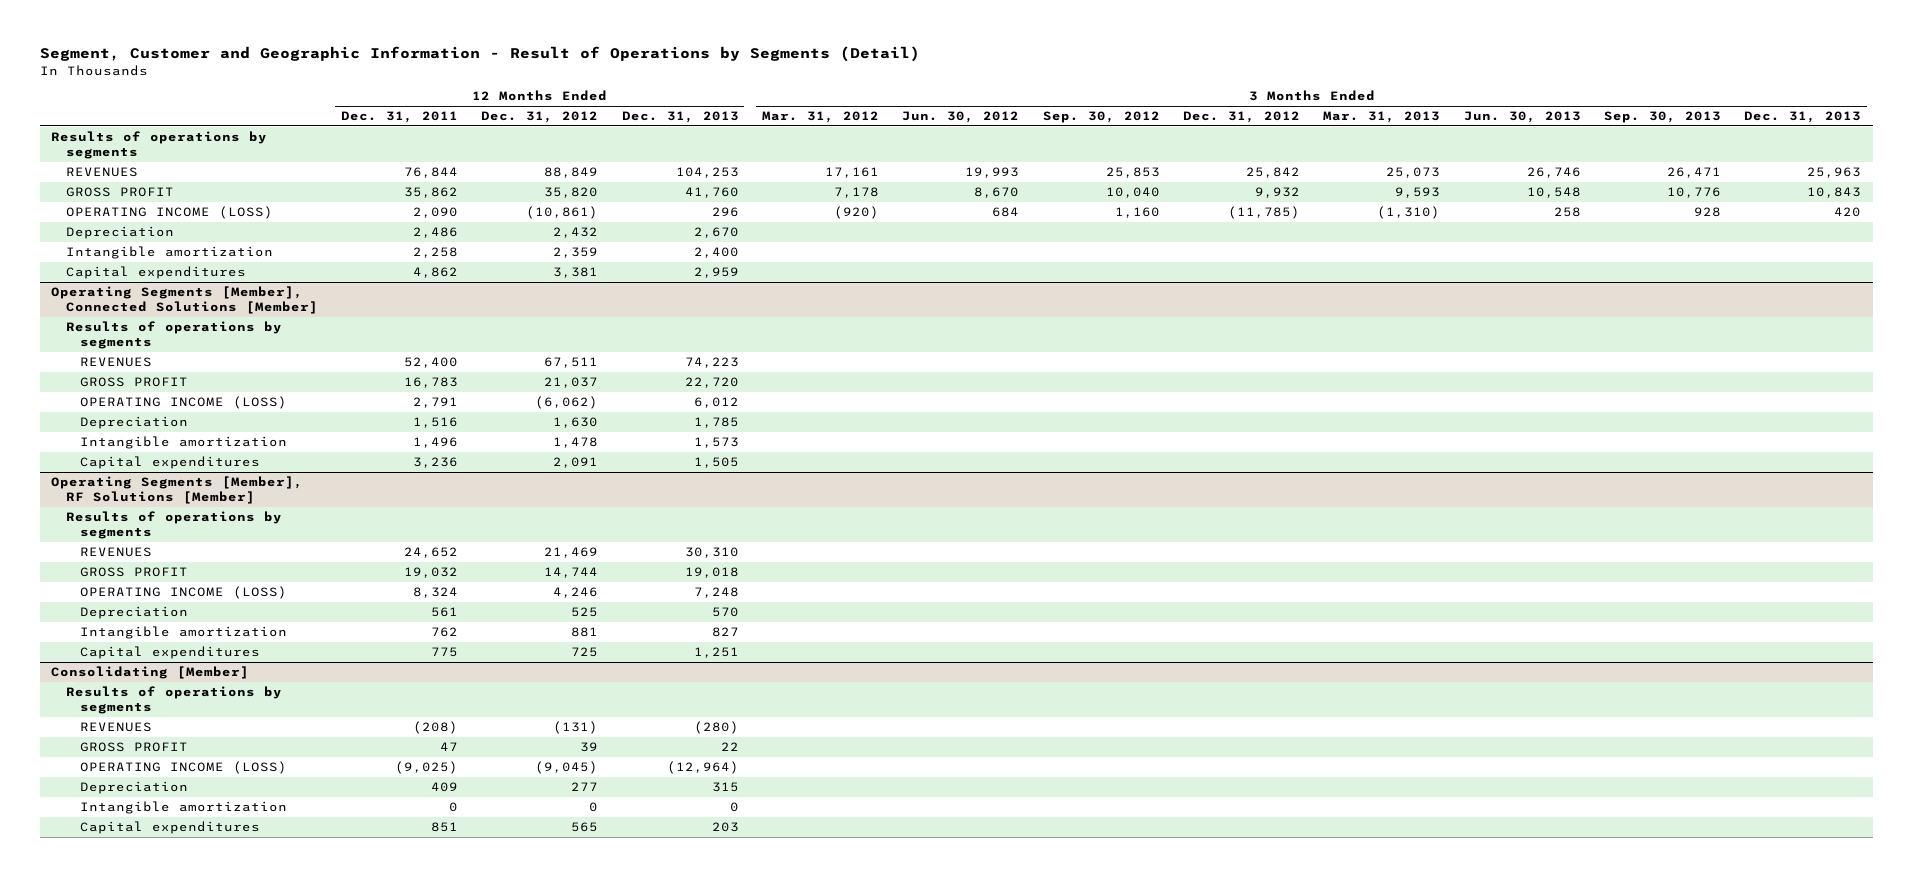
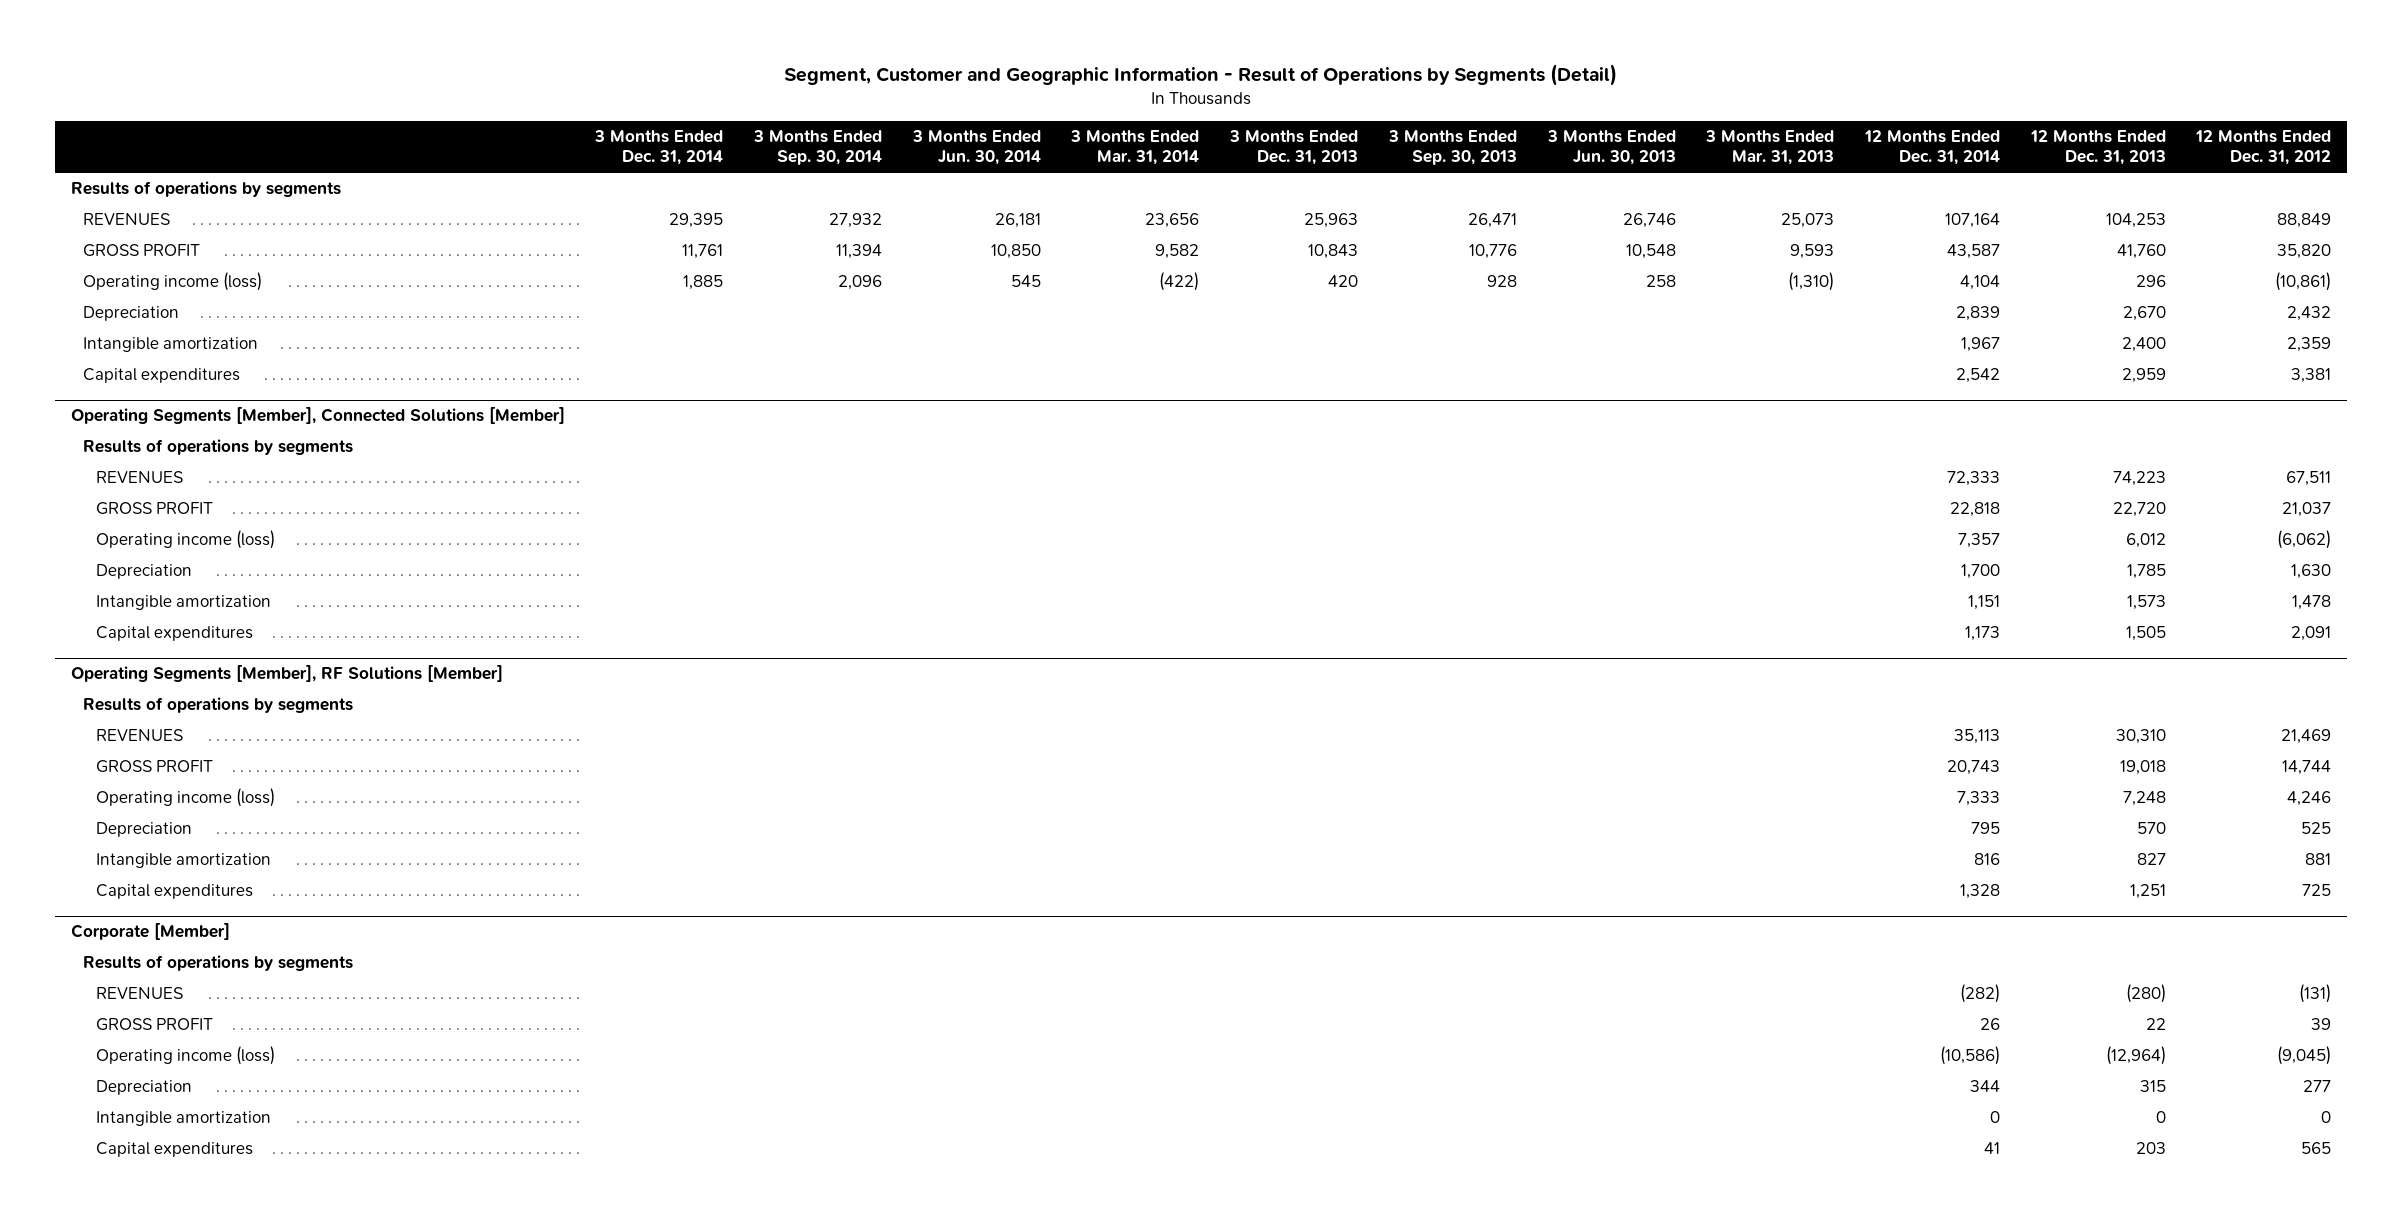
- | 12 Months Ended Dec. 31, 2011 | 12 Months Ended Dec. 31, 2012 | 12 Months Ended Dec. 31, 2013 | 3 Months Ended Mar. 31, 2012 | 3 Months Ended Jun. 30, 2012 | 3 Months Ended Sep. 30, 2012 | 3 Months Ended Dec. 31, 2012 | 3 Months Ended Mar. 31, 2013 | 3 Months Ended Jun. 30, 2013 | 3 Months Ended Sep. 30, 2013 | 3 Months Ended Dec. 31, 2013
+ | 3 Months Ended Dec. 31, 2014 | 3 Months Ended Sep. 30, 2014 | 3 Months Ended Jun. 30, 2014 | 3 Months Ended Mar. 31, 2014 | 3 Months Ended Dec. 31, 2013 | 3 Months Ended Sep. 30, 2013 | 3 Months Ended Jun. 30, 2013 | 3 Months Ended Mar. 31, 2013 | 12 Months Ended Dec. 31, 2014 | 12 Months Ended Dec. 31, 2013 | 12 Months Ended Dec. 31, 2012
- OPERATING INCOME (LOSS) | 2,090 | (10,861) | 296 | (920) | 684 | 1,160 | (11,785) | (1,310) | 258 | 928 | 420
+ Operating income (loss) | 1,885 | 2,096 | 545 | (422) | 420 | 928 | 258 | (1,310) | 4,104 | 296 | (10,861)
@ Operating Segments [Member], Connected Solutions [Member]
- OPERATING INCOME (LOSS) | 2,791 | (6,062) | 6,012 | | | | | | | |
+ Operating income (loss) | | | | | | | | | 7,357 | 6,012 | (6,062)
@ Operating Segments [Member], RF Solutions [Member]
- OPERATING INCOME (LOSS) | 8,324 | 4,246 | 7,248 | | | | | | | |
+ Operating income (loss) | | | | | | | | | 7,333 | 7,248 | 4,246
- Consolidating [Member]
+ Corporate [Member]
- OPERATING INCOME (LOSS) | (9,025) | (9,045) | (12,964) | | | | | | | |
+ Operating income (loss) | | | | | | | | | (10,586) | (12,964) | (9,045)

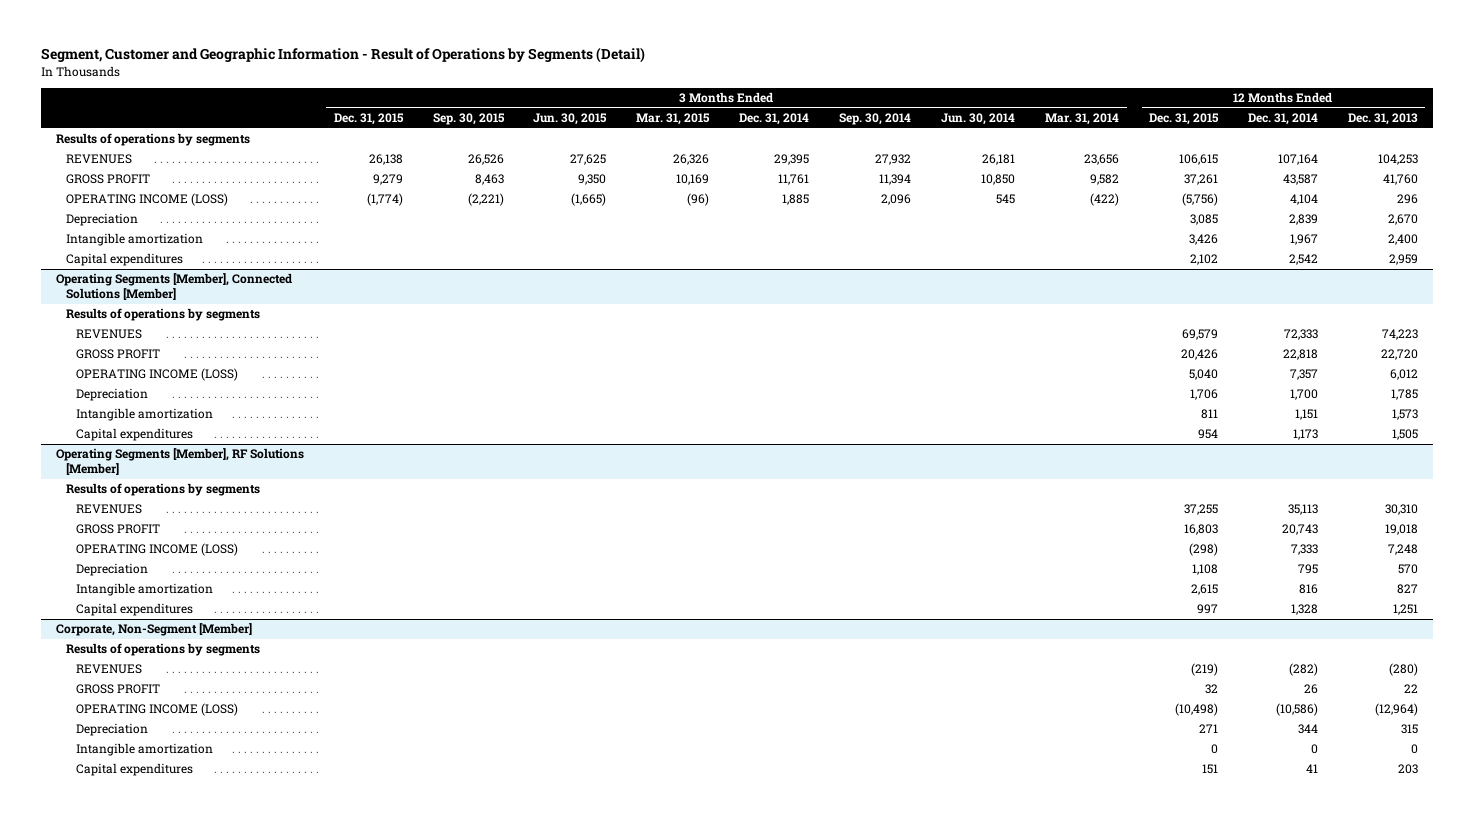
- | 3 Months Ended Dec. 31, 2014 | 3 Months Ended Sep. 30, 2014 | 3 Months Ended Jun. 30, 2014 | 3 Months Ended Mar. 31, 2014 | 3 Months Ended Dec. 31, 2013 | 3 Months Ended Sep. 30, 2013 | 3 Months Ended Jun. 30, 2013 | 3 Months Ended Mar. 31, 2013 | 12 Months Ended Dec. 31, 2014 | 12 Months Ended Dec. 31, 2013 | 12 Months Ended Dec. 31, 2012
+ | 3 Months Ended Dec. 31, 2015 | 3 Months Ended Sep. 30, 2015 | 3 Months Ended Jun. 30, 2015 | 3 Months Ended Mar. 31, 2015 | 3 Months Ended Dec. 31, 2014 | 3 Months Ended Sep. 30, 2014 | 3 Months Ended Jun. 30, 2014 | 3 Months Ended Mar. 31, 2014 | 12 Months Ended Dec. 31, 2015 | 12 Months Ended Dec. 31, 2014 | 12 Months Ended Dec. 31, 2013
- Operating income (loss) | 1,885 | 2,096 | 545 | (422) | 420 | 928 | 258 | (1,310) | 4,104 | 296 | (10,861)
+ OPERATING INCOME (LOSS) | (1,774) | (2,221) | (1,665) | (96) | 1,885 | 2,096 | 545 | (422) | (5,756) | 4,104 | 296
@ Operating Segments [Member], Connected Solutions [Member]
- Operating income (loss) | | | | | | | | | 7,357 | 6,012 | (6,062)
+ OPERATING INCOME (LOSS) | | | | | | | | | 5,040 | 7,357 | 6,012
@ Operating Segments [Member], RF Solutions [Member]
- Operating income (loss) | | | | | | | | | 7,333 | 7,248 | 4,246
+ OPERATING INCOME (LOSS) | | | | | | | | | (298) | 7,333 | 7,248
- Corporate [Member]
+ Corporate, Non-Segment [Member]
- Operating income (loss) | | | | | | | | | (10,586) | (12,964) | (9,045)
+ OPERATING INCOME (LOSS) | | | | | | | | | (10,498) | (10,586) | (12,964)

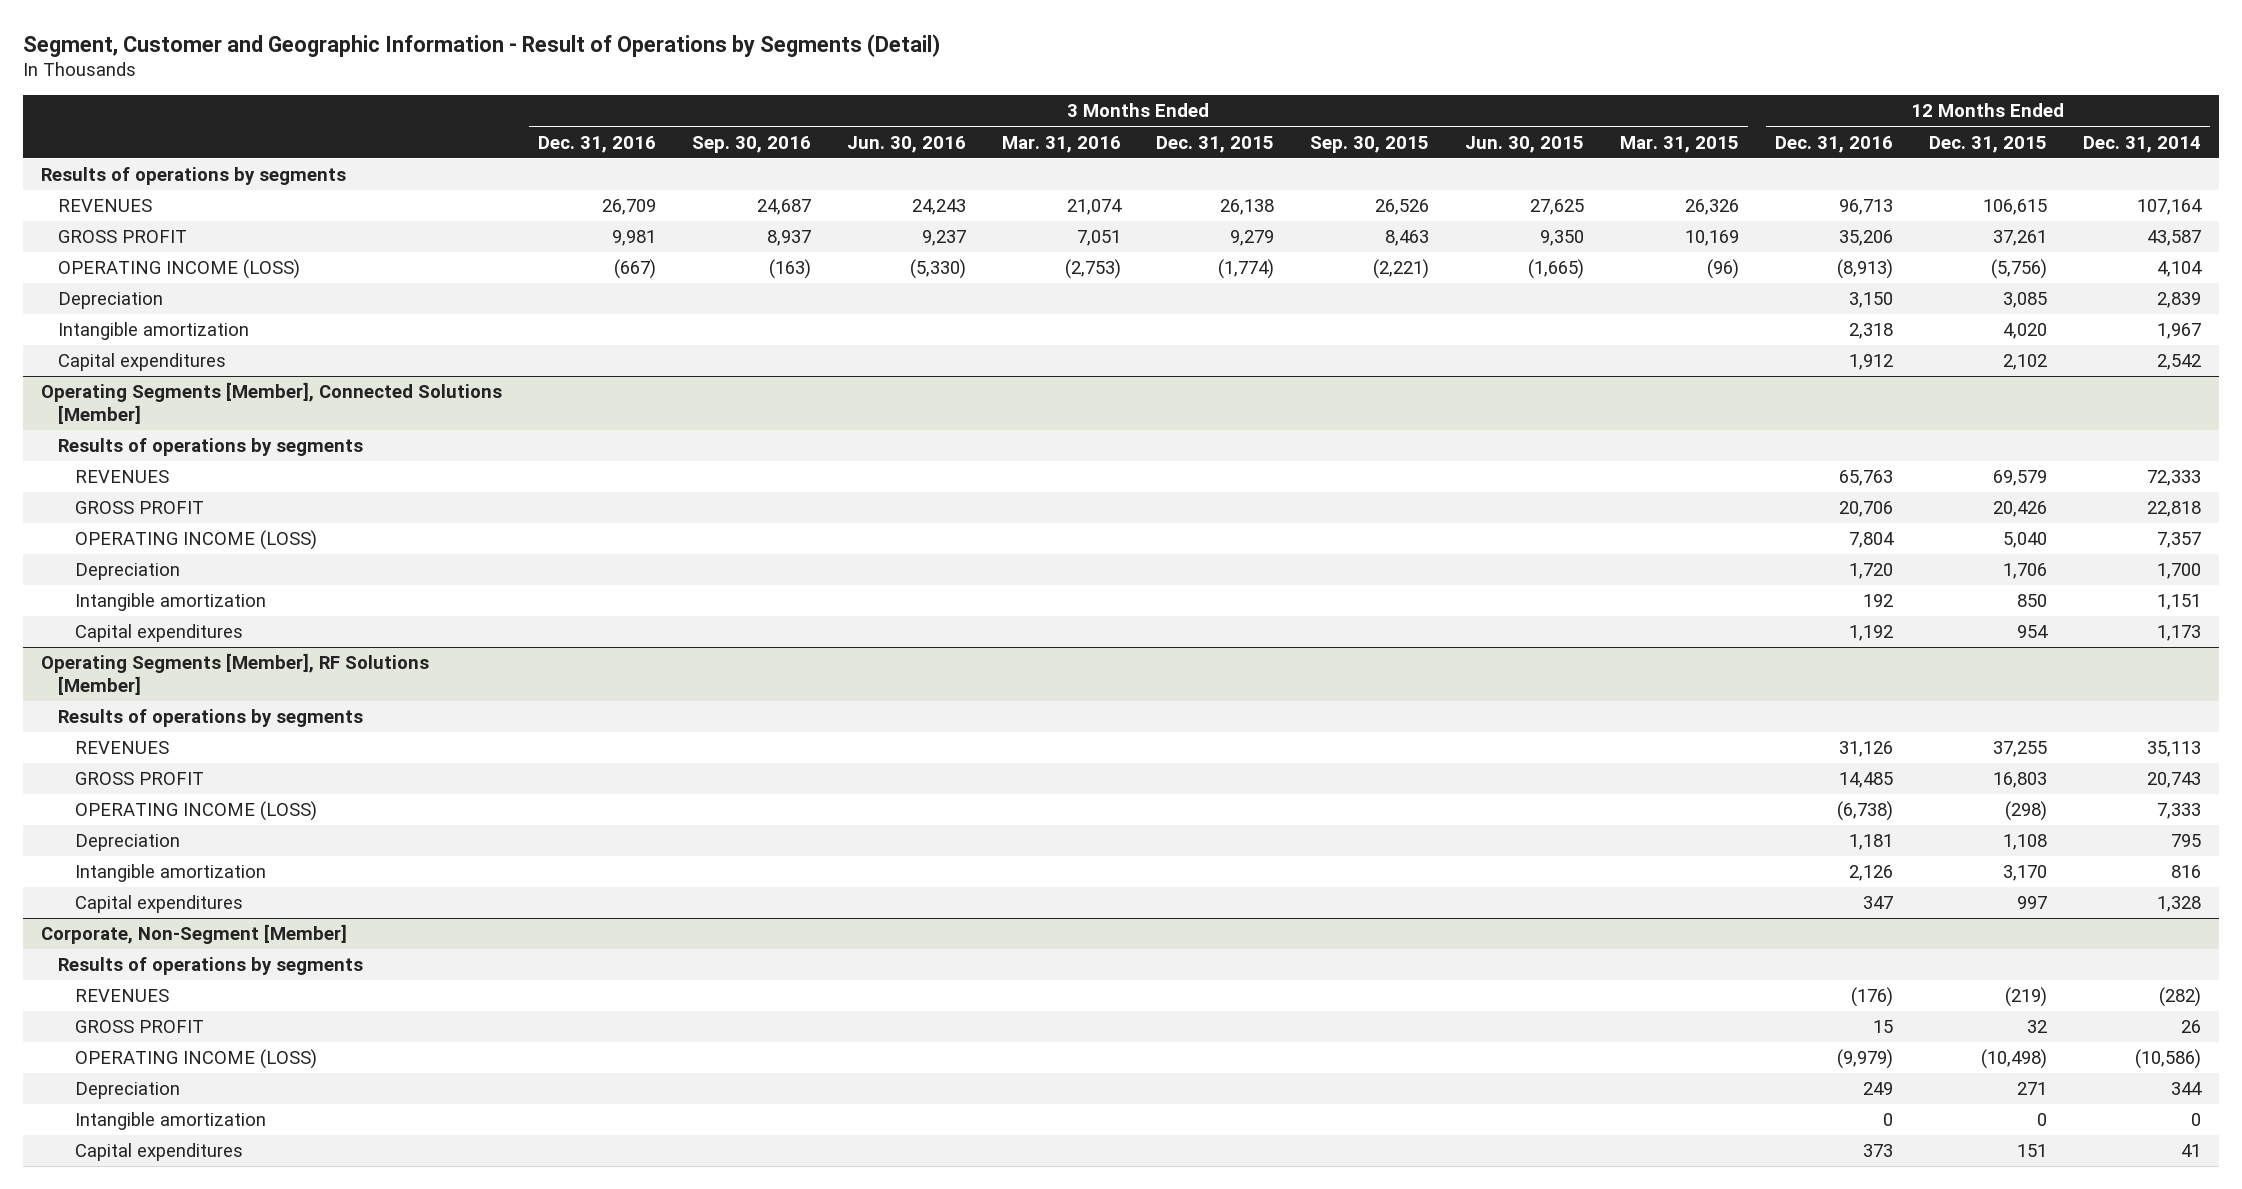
- | 3 Months Ended Dec. 31, 2015 | 3 Months Ended Sep. 30, 2015 | 3 Months Ended Jun. 30, 2015 | 3 Months Ended Mar. 31, 2015 | 3 Months Ended Dec. 31, 2014 | 3 Months Ended Sep. 30, 2014 | 3 Months Ended Jun. 30, 2014 | 3 Months Ended Mar. 31, 2014 | 12 Months Ended Dec. 31, 2015 | 12 Months Ended Dec. 31, 2014 | 12 Months Ended Dec. 31, 2013
+ | 3 Months Ended Dec. 31, 2016 | 3 Months Ended Sep. 30, 2016 | 3 Months Ended Jun. 30, 2016 | 3 Months Ended Mar. 31, 2016 | 3 Months Ended Dec. 31, 2015 | 3 Months Ended Sep. 30, 2015 | 3 Months Ended Jun. 30, 2015 | 3 Months Ended Mar. 31, 2015 | 12 Months Ended Dec. 31, 2016 | 12 Months Ended Dec. 31, 2015 | 12 Months Ended Dec. 31, 2014
- Intangible amortization | | | | | | | | | 3,426 | 1,967 | 2,400
+ Intangible amortization | | | | | | | | | 2,318 | 4,020 | 1,967
@ Operating Segments [Member], Connected Solutions [Member]
- Intangible amortization | | | | | | | | | 811 | 1,151 | 1,573
+ Intangible amortization | | | | | | | | | 192 | 850 | 1,151
@ Operating Segments [Member], RF Solutions [Member]
- Intangible amortization | | | | | | | | | 2,615 | 816 | 827
+ Intangible amortization | | | | | | | | | 2,126 | 3,170 | 816

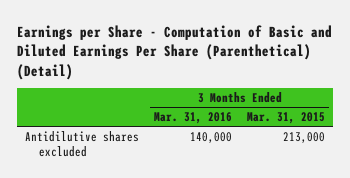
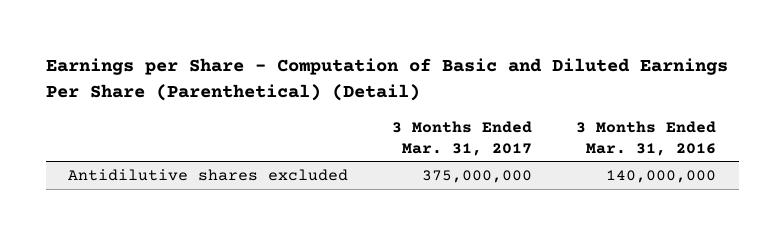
- | 3 Months Ended Mar. 31, 2016 | 3 Months Ended Mar. 31, 2015
+ | 3 Months Ended Mar. 31, 2017 | 3 Months Ended Mar. 31, 2016
- Antidilutive shares excluded | 140,000 | 213,000
+ Antidilutive shares excluded | 375,000,000 | 140,000,000

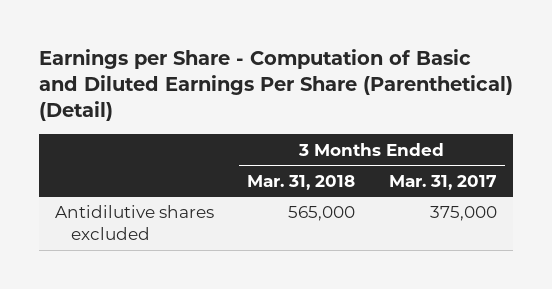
- | 3 Months Ended Mar. 31, 2017 | 3 Months Ended Mar. 31, 2016
+ | 3 Months Ended Mar. 31, 2018 | 3 Months Ended Mar. 31, 2017
- Antidilutive shares excluded | 375,000,000 | 140,000,000
+ Antidilutive shares excluded | 565,000 | 375,000

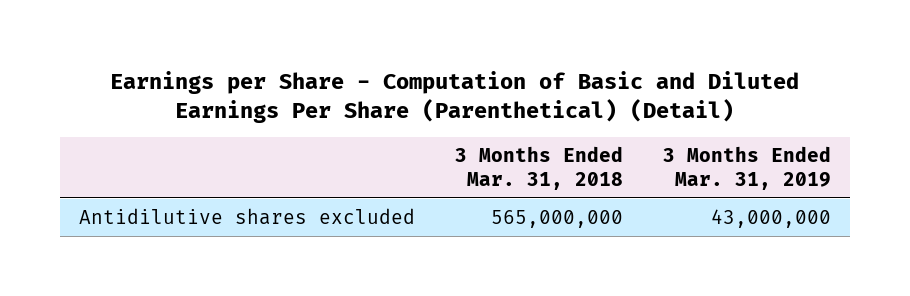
- | 3 Months Ended Mar. 31, 2018 | 3 Months Ended Mar. 31, 2017
+ | 3 Months Ended Mar. 31, 2018 | 3 Months Ended Mar. 31, 2019
- Antidilutive shares excluded | 565,000 | 375,000
+ Antidilutive shares excluded | 565,000,000 | 43,000,000

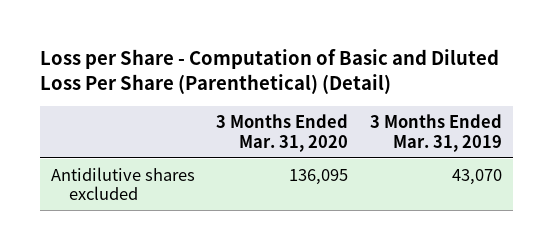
- Earnings per Share - Computation of Basic and Diluted Earnings Per Share (Parenthetical) (Detail)
+ Loss per Share - Computation of Basic and Diluted Loss Per Share (Parenthetical) (Detail)
- | 3 Months Ended Mar. 31, 2018 | 3 Months Ended Mar. 31, 2019
+ | 3 Months Ended Mar. 31, 2020 | 3 Months Ended Mar. 31, 2019
- Antidilutive shares excluded | 565,000,000 | 43,000,000
+ Antidilutive shares excluded | 136,095 | 43,070

